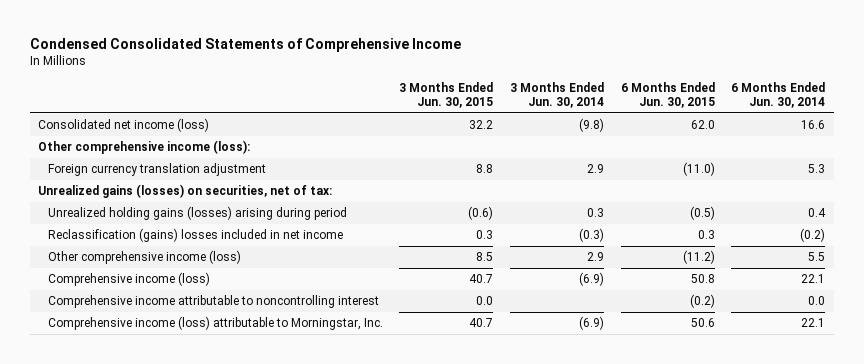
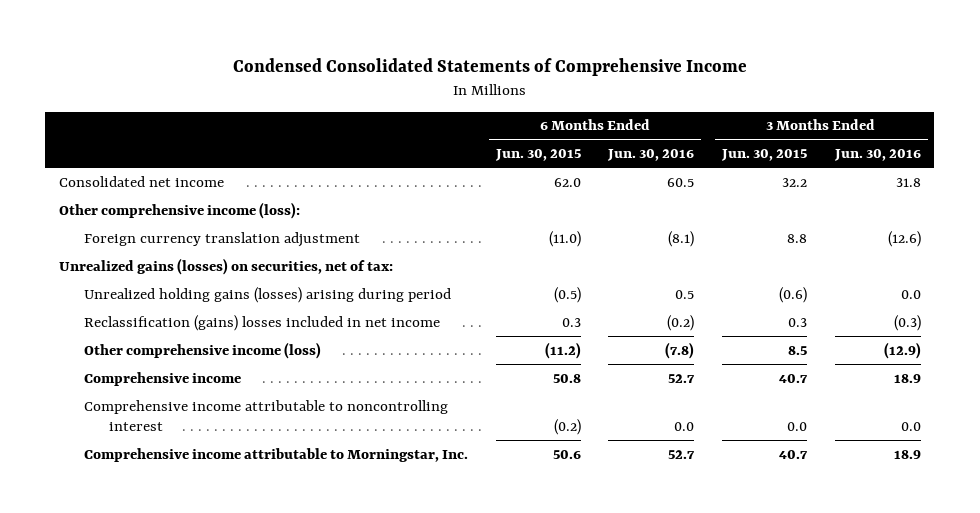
- | 3 Months Ended Jun. 30, 2015 | 3 Months Ended Jun. 30, 2014 | 6 Months Ended Jun. 30, 2015 | 6 Months Ended Jun. 30, 2014
+ | 6 Months Ended Jun. 30, 2015 | 6 Months Ended Jun. 30, 2016 | 3 Months Ended Jun. 30, 2015 | 3 Months Ended Jun. 30, 2016
- Consolidated net income (loss) | 32.2 | (9.8) | 62.0 | 16.6
+ Consolidated net income | 62.0 | 60.5 | 32.2 | 31.8
- Comprehensive income (loss) | 40.7 | (6.9) | 50.8 | 22.1
+ Comprehensive income | 50.8 | 52.7 | 40.7 | 18.9
- Comprehensive income (loss) attributable to Morningstar, Inc. | 40.7 | (6.9) | 50.6 | 22.1
+ Comprehensive income attributable to Morningstar, Inc. | 50.6 | 52.7 | 40.7 | 18.9

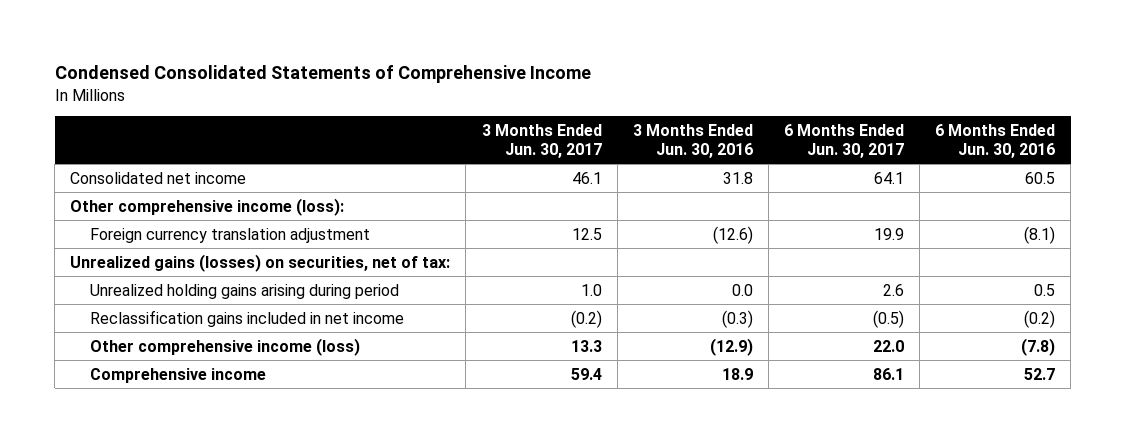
- | 6 Months Ended Jun. 30, 2015 | 6 Months Ended Jun. 30, 2016 | 3 Months Ended Jun. 30, 2015 | 3 Months Ended Jun. 30, 2016
+ | 3 Months Ended Jun. 30, 2017 | 3 Months Ended Jun. 30, 2016 | 6 Months Ended Jun. 30, 2017 | 6 Months Ended Jun. 30, 2016
- Unrealized holding gains (losses) arising during period | (0.5) | 0.5 | (0.6) | 0.0
- Reclassification (gains) losses included in net income | 0.3 | (0.2) | 0.3 | (0.3)
+ Unrealized holding gains arising during period | 1.0 | 0.0 | 2.6 | 0.5
+ Reclassification gains included in net income | (0.2) | (0.3) | (0.5) | (0.2)
- Comprehensive income attributable to noncontrolling interest | (0.2) | 0.0 | 0.0 | 0.0
- Comprehensive income attributable to Morningstar, Inc. | 50.6 | 52.7 | 40.7 | 18.9

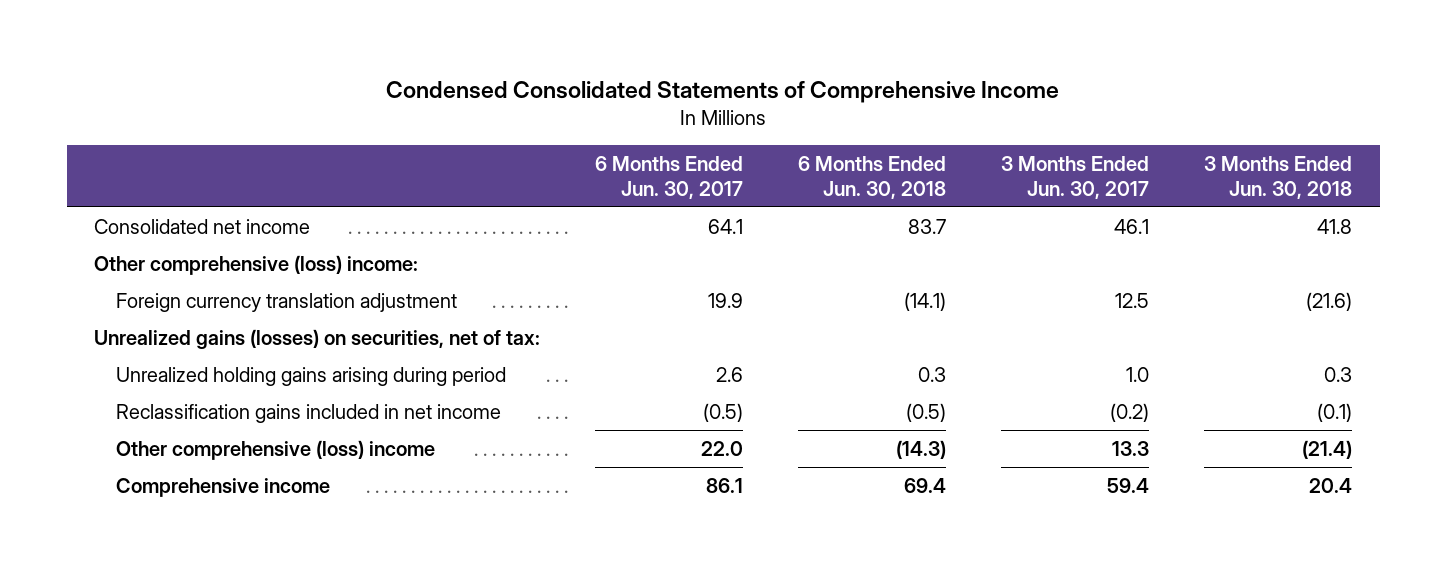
- | 3 Months Ended Jun. 30, 2017 | 3 Months Ended Jun. 30, 2016 | 6 Months Ended Jun. 30, 2017 | 6 Months Ended Jun. 30, 2016
+ | 6 Months Ended Jun. 30, 2017 | 6 Months Ended Jun. 30, 2018 | 3 Months Ended Jun. 30, 2017 | 3 Months Ended Jun. 30, 2018
- Other comprehensive income (loss):
+ Other comprehensive (loss) income:
- Other comprehensive income (loss) | 13.3 | (12.9) | 22.0 | (7.8)
+ Other comprehensive (loss) income | 22.0 | (14.3) | 13.3 | (21.4)

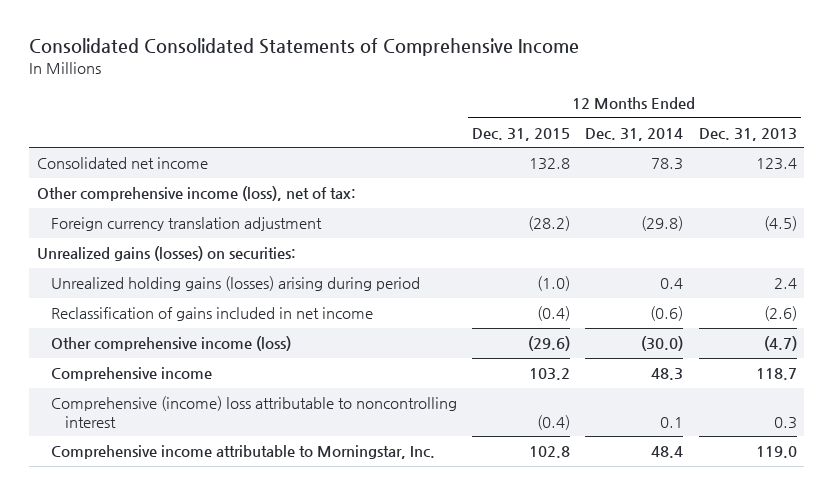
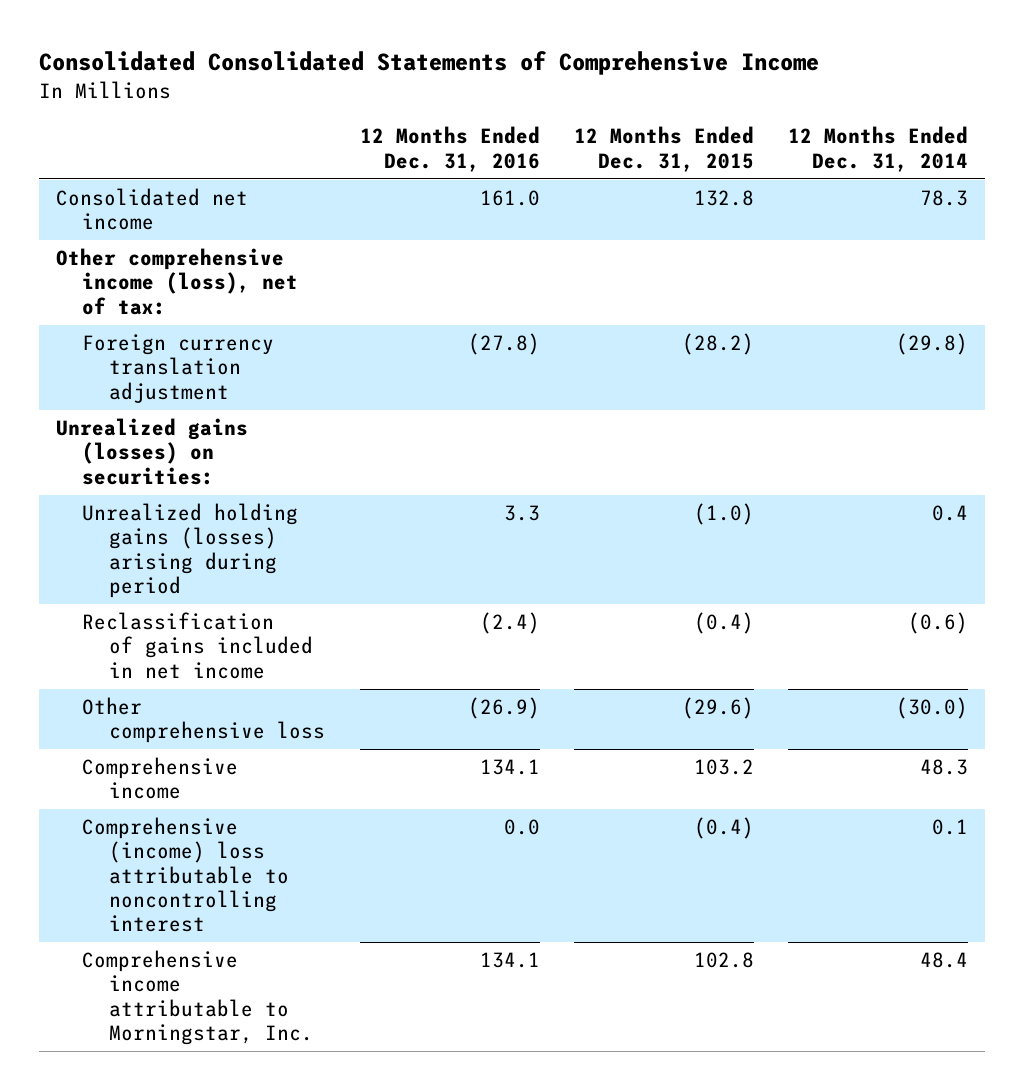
- | 12 Months Ended Dec. 31, 2015 | 12 Months Ended Dec. 31, 2014 | 12 Months Ended Dec. 31, 2013
+ | 12 Months Ended Dec. 31, 2016 | 12 Months Ended Dec. 31, 2015 | 12 Months Ended Dec. 31, 2014
- Other comprehensive income (loss) | (29.6) | (30.0) | (4.7)
+ Other comprehensive loss | (26.9) | (29.6) | (30.0)

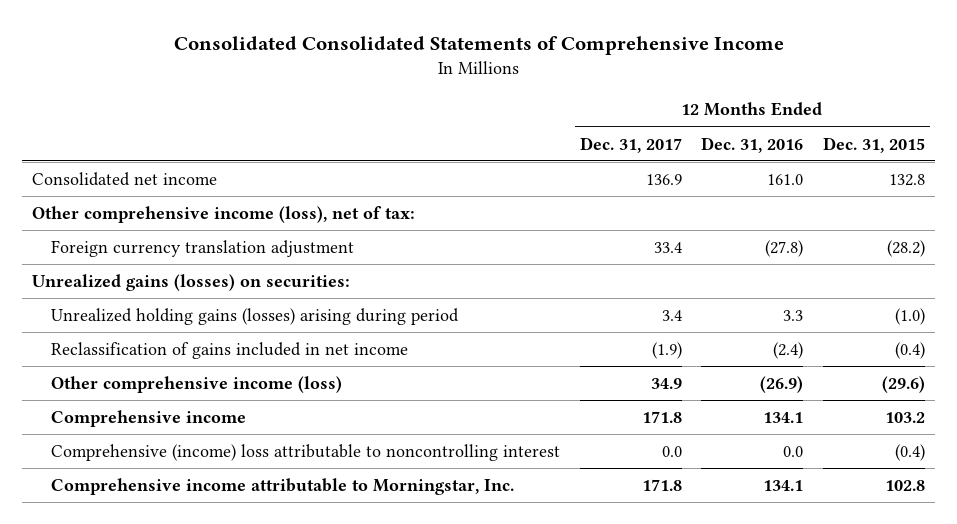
- | 12 Months Ended Dec. 31, 2016 | 12 Months Ended Dec. 31, 2015 | 12 Months Ended Dec. 31, 2014
+ | 12 Months Ended Dec. 31, 2017 | 12 Months Ended Dec. 31, 2016 | 12 Months Ended Dec. 31, 2015
- Other comprehensive loss | (26.9) | (29.6) | (30.0)
+ Other comprehensive income (loss) | 34.9 | (26.9) | (29.6)

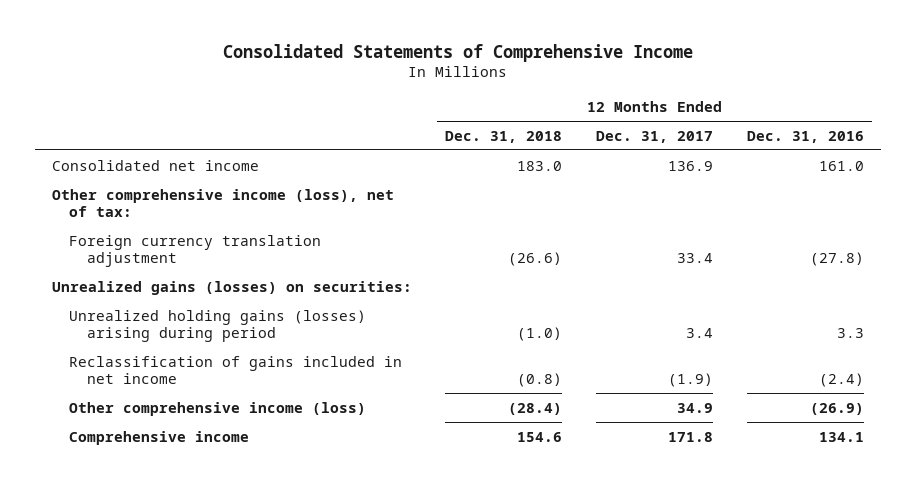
- Consolidated Consolidated Statements of Comprehensive Income
+ Consolidated Statements of Comprehensive Income
- | 12 Months Ended Dec. 31, 2017 | 12 Months Ended Dec. 31, 2016 | 12 Months Ended Dec. 31, 2015
+ | 12 Months Ended Dec. 31, 2018 | 12 Months Ended Dec. 31, 2017 | 12 Months Ended Dec. 31, 2016
- Comprehensive (income) loss attributable to noncontrolling interest | 0.0 | 0.0 | (0.4)
- Comprehensive income attributable to Morningstar, Inc. | 171.8 | 134.1 | 102.8

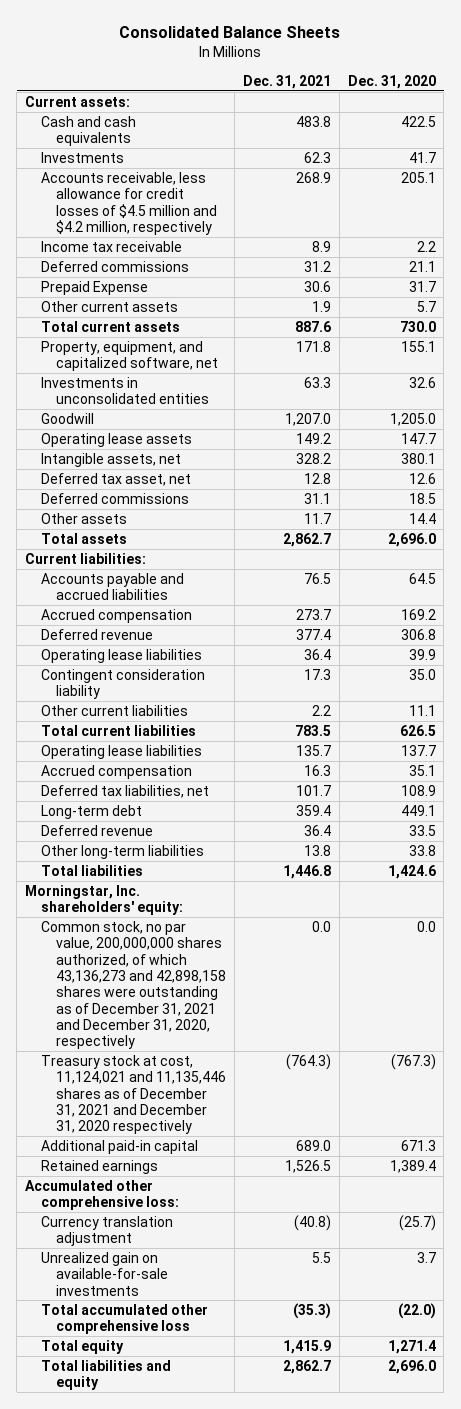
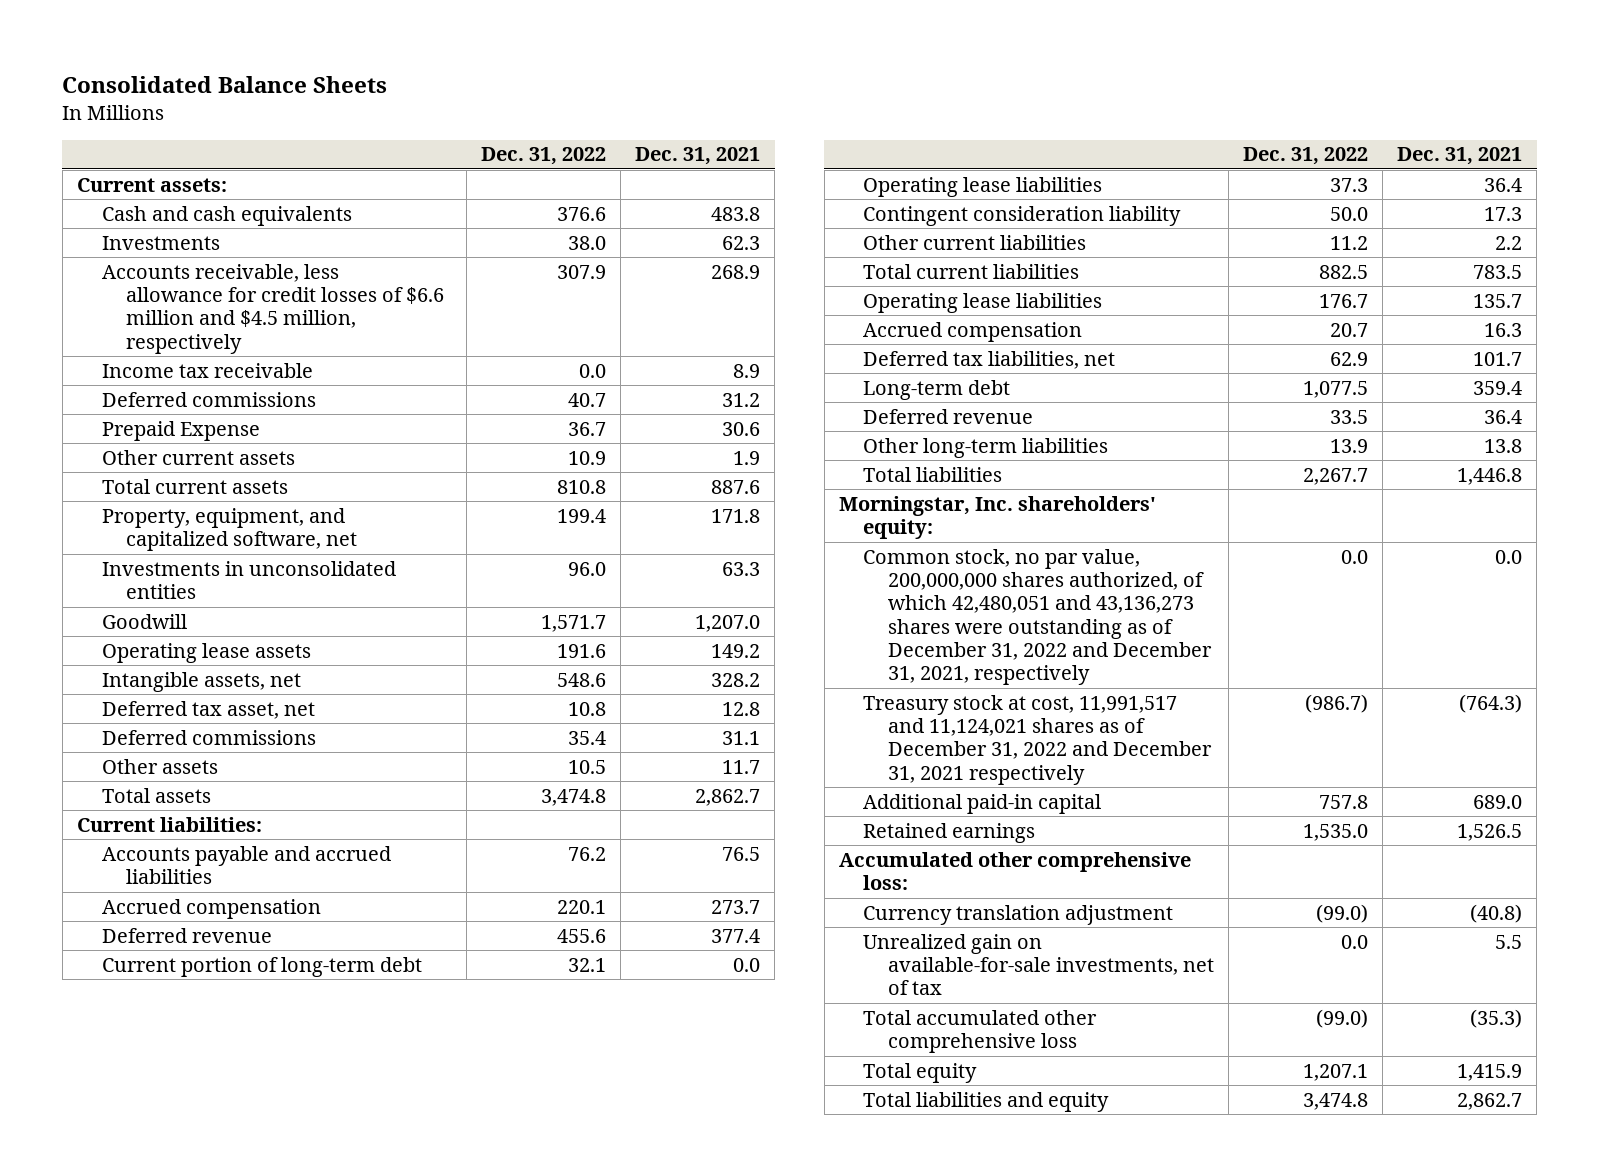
- | Dec. 31, 2021 | Dec. 31, 2020
+ | Dec. 31, 2022 | Dec. 31, 2021
- Accounts receivable, less allowance for credit losses of $4.5 million and $4.2 million, respectively | 268.9 | 205.1
+ Accounts receivable, less allowance for credit losses of $6.6 million and $4.5 million, respectively | 307.9 | 268.9
+ Current portion of long-term debt | 32.1 | 0.0
- Common stock, no par value, 200,000,000 shares authorized, of which 43,136,273 and 42,898,158 shares were outstanding as of December 31, 2021 and December 31, 2020, respectively | 0.0 | 0.0
- Treasury stock at cost, 11,124,021 and 11,135,446 shares as of December 31, 2021 and December 31, 2020 respectively | (764.3) | (767.3)
+ Common stock, no par value, 200,000,000 shares authorized, of which 42,480,051 and 43,136,273 shares were outstanding as of December 31, 2022 and December 31, 2021, respectively | 0.0 | 0.0
+ Treasury stock at cost, 11,991,517 and 11,124,021 shares as of December 31, 2022 and December 31, 2021 respectively | (986.7) | (764.3)
- Unrealized gain on available-for-sale investments | 5.5 | 3.7
+ Unrealized gain on available-for-sale investments, net of tax | 0.0 | 5.5

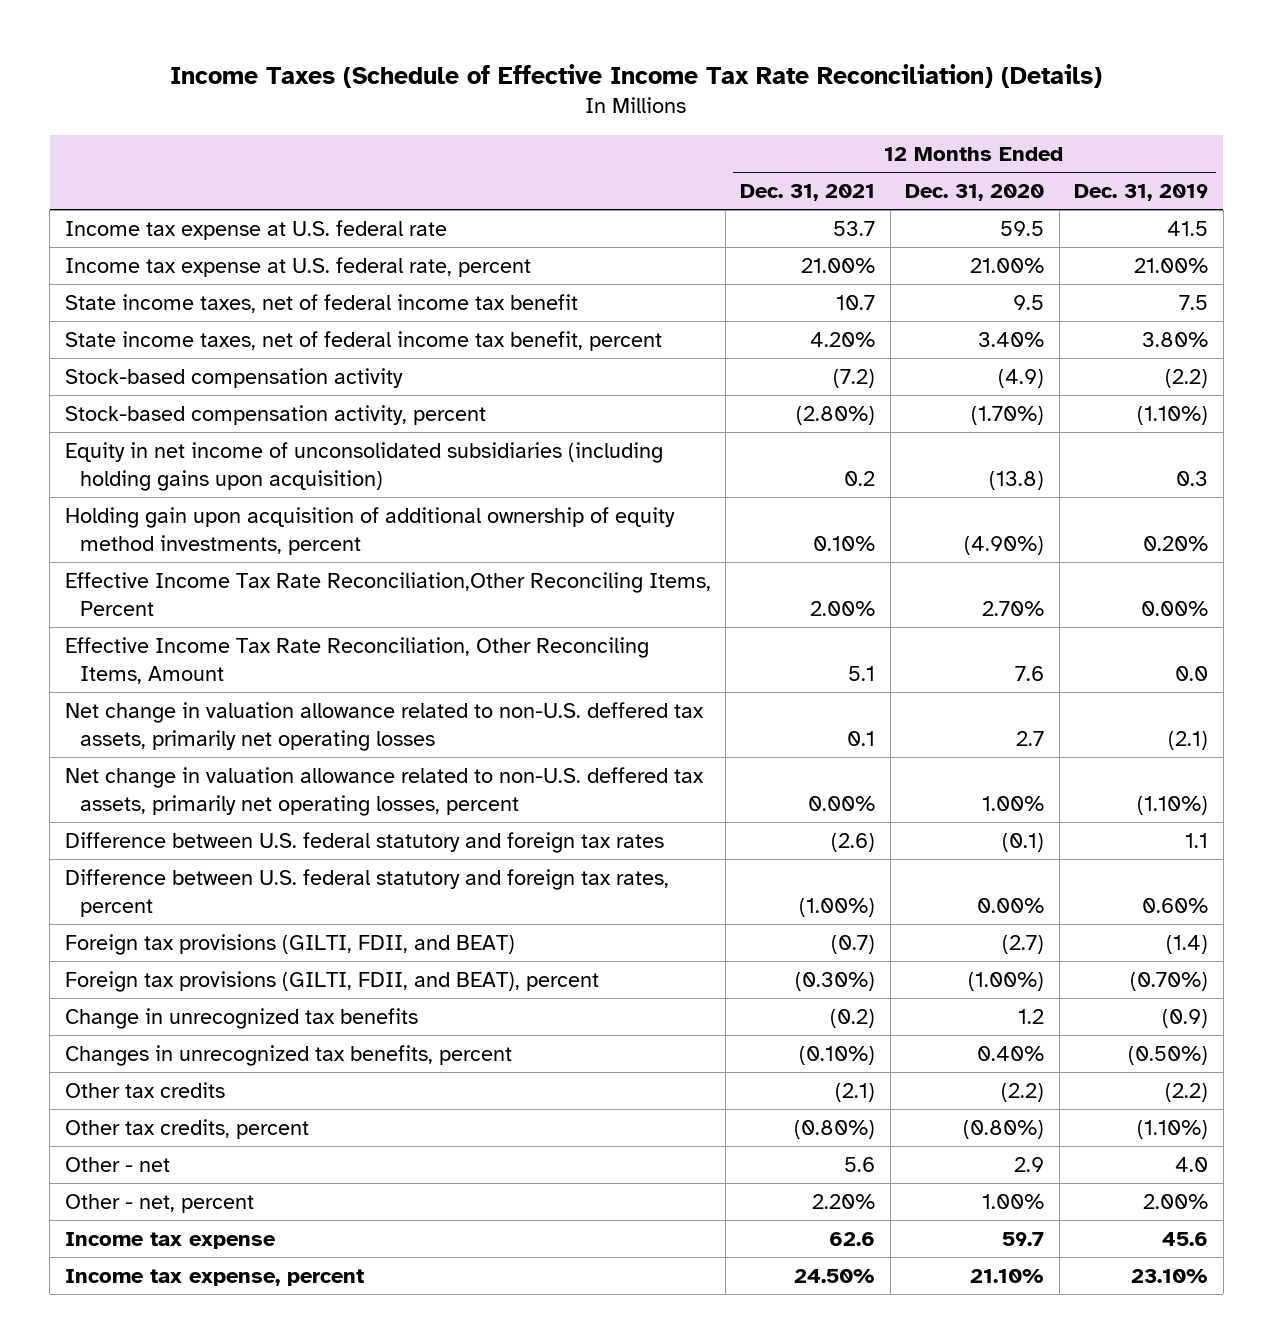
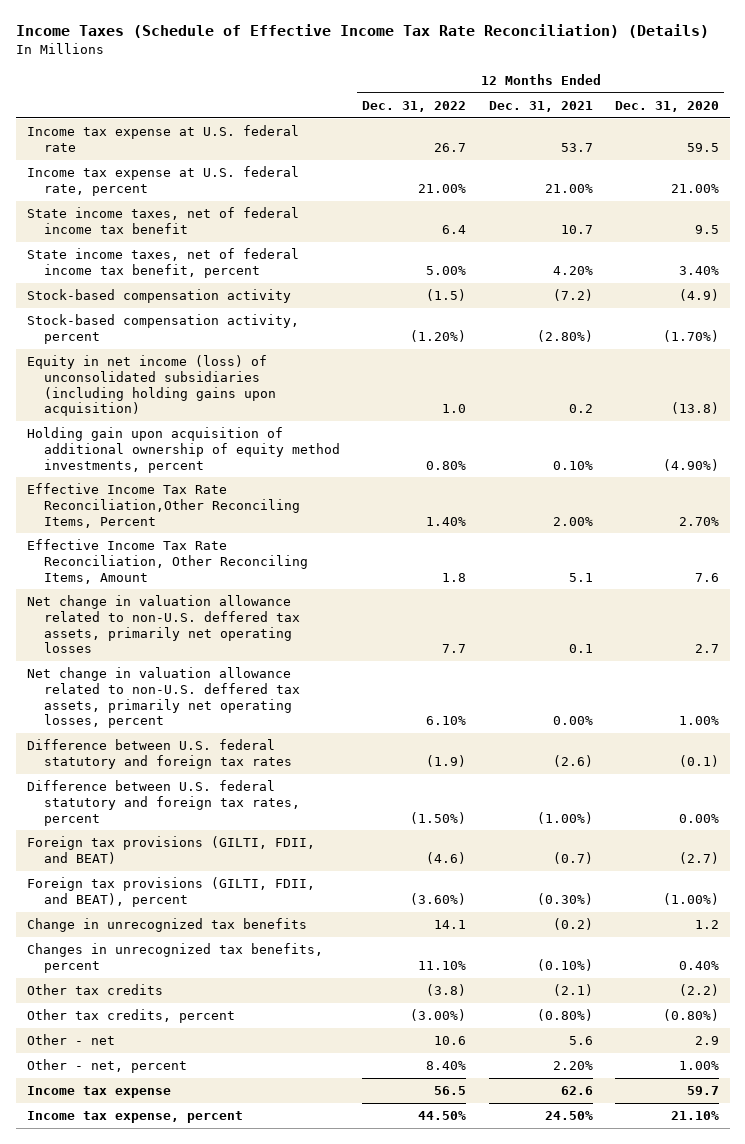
- | 12 Months Ended Dec. 31, 2021 | 12 Months Ended Dec. 31, 2020 | 12 Months Ended Dec. 31, 2019
+ | 12 Months Ended Dec. 31, 2022 | 12 Months Ended Dec. 31, 2021 | 12 Months Ended Dec. 31, 2020
- Equity in net income of unconsolidated subsidiaries (including holding gains upon acquisition) | 0.2 | (13.8) | 0.3
+ Equity in net income (loss) of unconsolidated subsidiaries (including holding gains upon acquisition) | 1.0 | 0.2 | (13.8)

